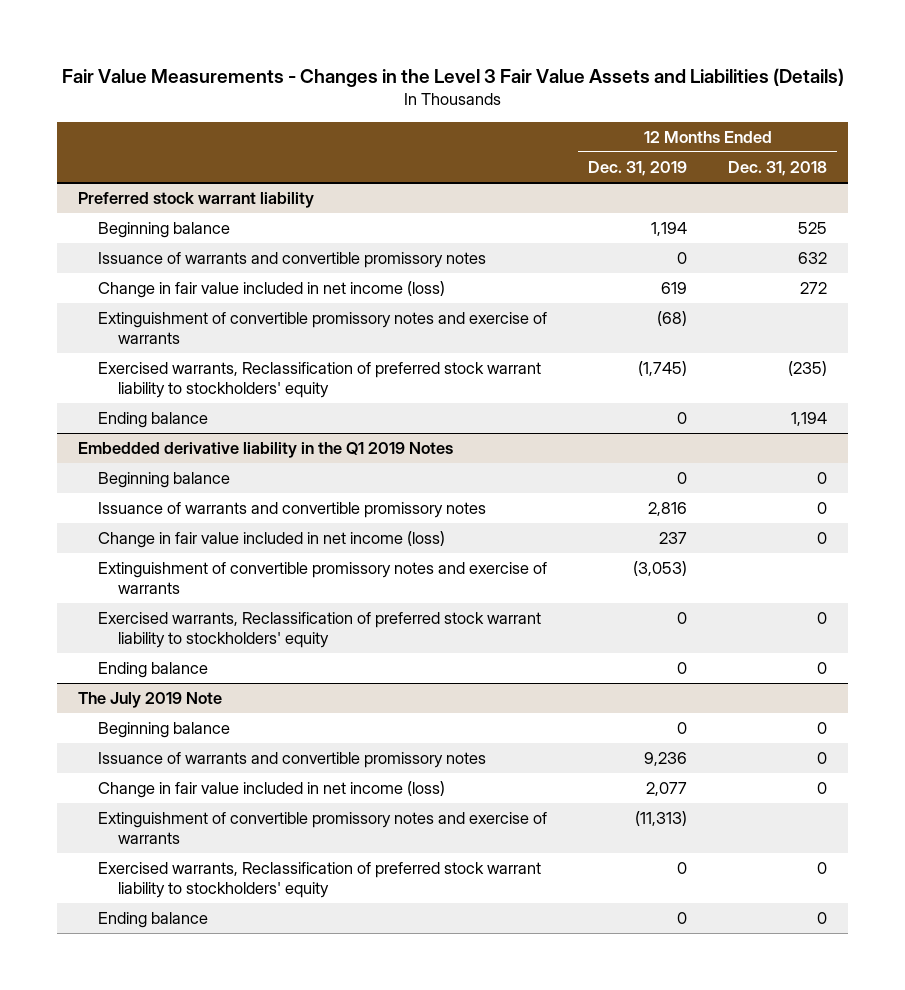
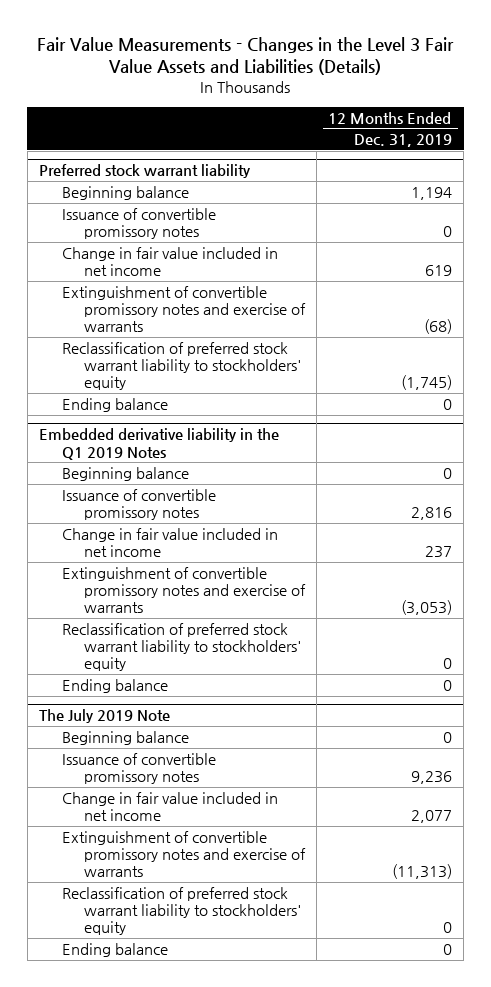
- | 12 Months Ended Dec. 31, 2019 | 12 Months Ended Dec. 31, 2018
+ | 12 Months Ended Dec. 31, 2019
@ Preferred stock warrant liability
- Issuance of warrants and convertible promissory notes | 0 | 632
- Change in fair value included in net income (loss) | 619 | 272
+ Issuance of convertible promissory notes | 0
+ Change in fair value included in net income | 619
- Exercised warrants, Reclassification of preferred stock warrant liability to stockholders' equity | (1,745) | (235)
+ Reclassification of preferred stock warrant liability to stockholders' equity | (1,745)
@ Embedded derivative liability in the Q1 2019 Notes
- Issuance of warrants and convertible promissory notes | 2,816 | 0
- Change in fair value included in net income (loss) | 237 | 0
+ Issuance of convertible promissory notes | 2,816
+ Change in fair value included in net income | 237
- Exercised warrants, Reclassification of preferred stock warrant liability to stockholders' equity | 0 | 0
+ Reclassification of preferred stock warrant liability to stockholders' equity | 0
@ The July 2019 Note
- Issuance of warrants and convertible promissory notes | 9,236 | 0
- Change in fair value included in net income (loss) | 2,077 | 0
+ Issuance of convertible promissory notes | 9,236
+ Change in fair value included in net income | 2,077
- Exercised warrants, Reclassification of preferred stock warrant liability to stockholders' equity | 0 | 0
+ Reclassification of preferred stock warrant liability to stockholders' equity | 0

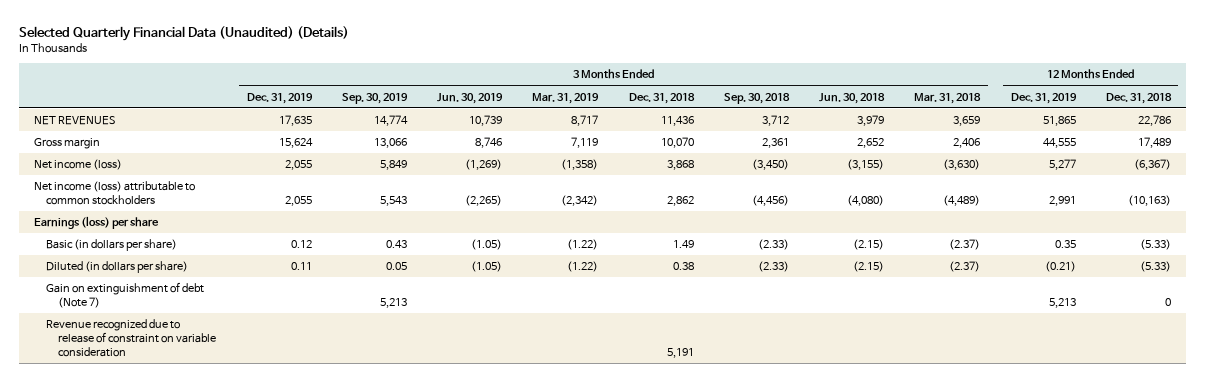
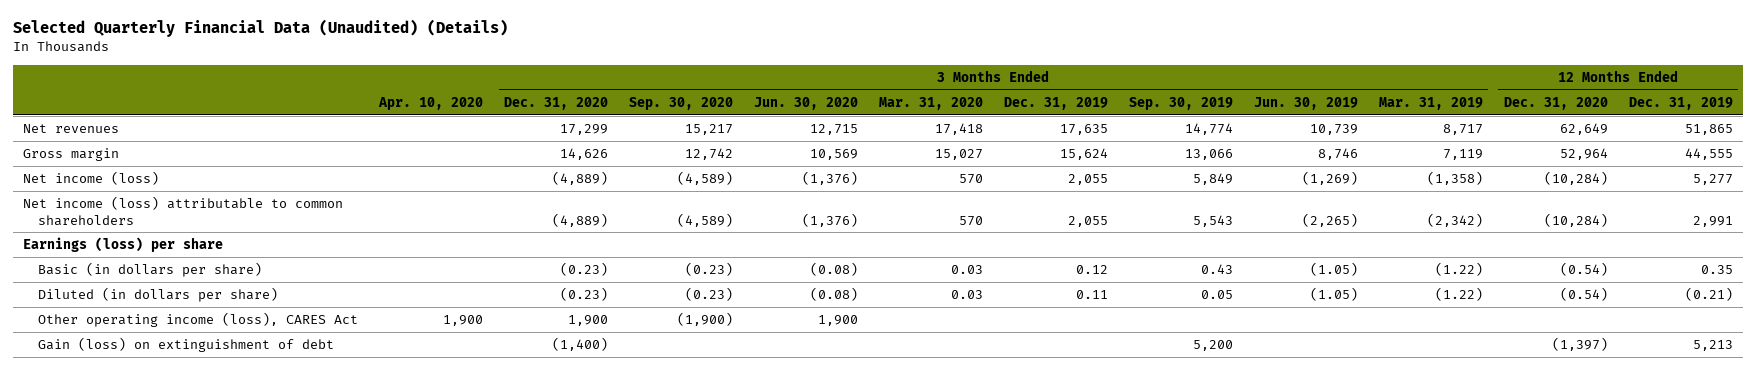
- | 3 Months Ended Dec. 31, 2019 | 3 Months Ended Sep. 30, 2019 | 3 Months Ended Jun. 30, 2019 | 3 Months Ended Mar. 31, 2019 | 3 Months Ended Dec. 31, 2018 | 3 Months Ended Sep. 30, 2018 | 3 Months Ended Jun. 30, 2018 | 3 Months Ended Mar. 31, 2018 | 12 Months Ended Dec. 31, 2019 | 12 Months Ended Dec. 31, 2018
+ | Apr. 10, 2020 | 3 Months Ended Dec. 31, 2020 | 3 Months Ended Sep. 30, 2020 | 3 Months Ended Jun. 30, 2020 | 3 Months Ended Mar. 31, 2020 | 3 Months Ended Dec. 31, 2019 | 3 Months Ended Sep. 30, 2019 | 3 Months Ended Jun. 30, 2019 | 3 Months Ended Mar. 31, 2019 | 12 Months Ended Dec. 31, 2020 | 12 Months Ended Dec. 31, 2019
- NET REVENUES | 17,635 | 14,774 | 10,739 | 8,717 | 11,436 | 3,712 | 3,979 | 3,659 | 51,865 | 22,786
+ Net revenues | | 17,299 | 15,217 | 12,715 | 17,418 | 17,635 | 14,774 | 10,739 | 8,717 | 62,649 | 51,865
- Net income (loss) attributable to common stockholders | 2,055 | 5,543 | (2,265) | (2,342) | 2,862 | (4,456) | (4,080) | (4,489) | 2,991 | (10,163)
+ Net income (loss) attributable to common shareholders | | (4,889) | (4,589) | (1,376) | 570 | 2,055 | 5,543 | (2,265) | (2,342) | (10,284) | 2,991
- Gain on extinguishment of debt (Note 7) | | 5,213 | | | | | | | 5,213 | 0
- Revenue recognized due to release of constraint on variable consideration | | | | | 5,191 | | | | |
+ Other operating income (loss), CARES Act | 1,900 | 1,900 | (1,900) | 1,900 | | | | | | |
+ Gain (loss) on extinguishment of debt | | (1,400) | | | | | 5,200 | | | (1,397) | 5,213

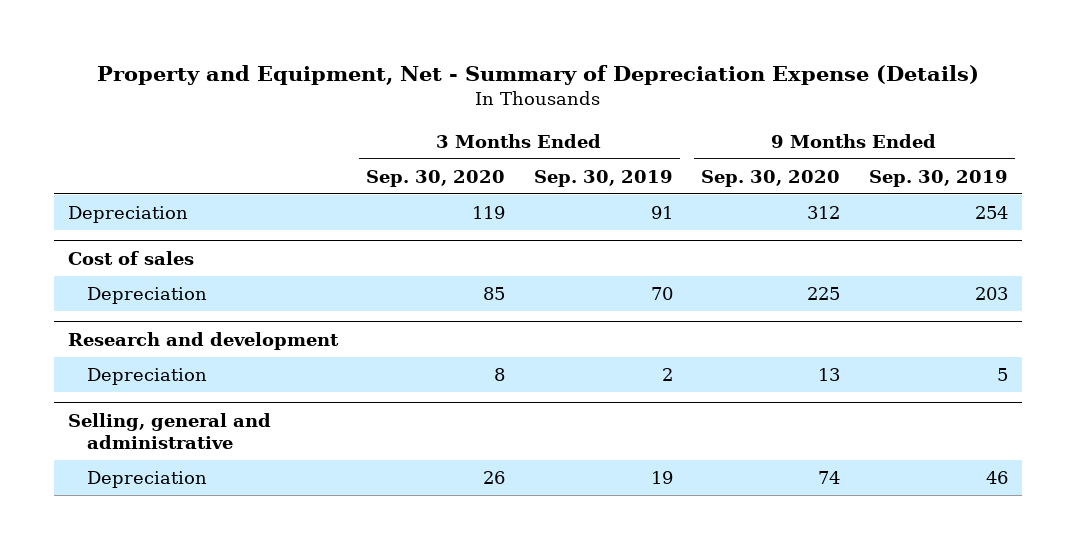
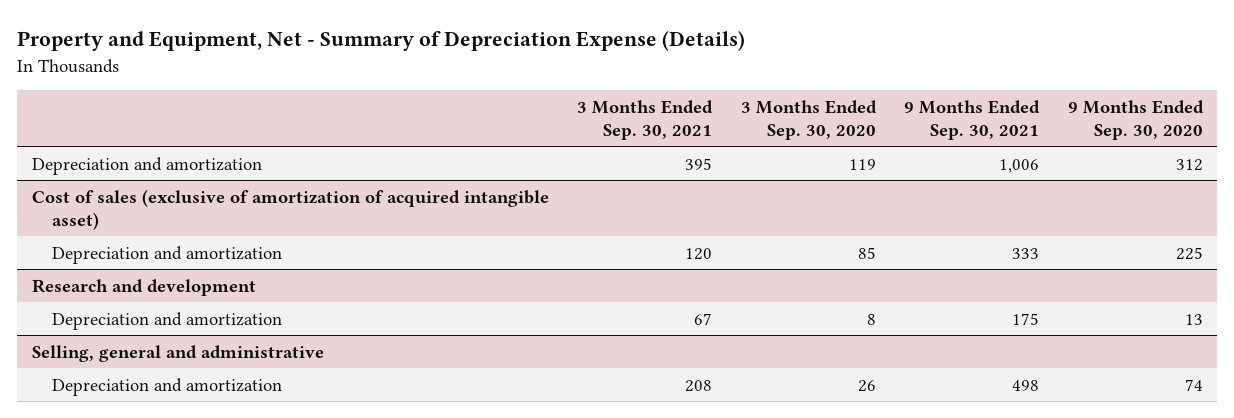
- | 3 Months Ended Sep. 30, 2020 | 3 Months Ended Sep. 30, 2019 | 9 Months Ended Sep. 30, 2020 | 9 Months Ended Sep. 30, 2019
+ | 3 Months Ended Sep. 30, 2021 | 3 Months Ended Sep. 30, 2020 | 9 Months Ended Sep. 30, 2021 | 9 Months Ended Sep. 30, 2020
- Depreciation | 119 | 91 | 312 | 254
- Cost of sales
- Depreciation | 85 | 70 | 225 | 203
+ Depreciation and amortization | 395 | 119 | 1,006 | 312
+ Cost of sales (exclusive of amortization of acquired intangible asset)
+ Depreciation and amortization | 120 | 85 | 333 | 225
@ Research and development
- Depreciation | 8 | 2 | 13 | 5
+ Depreciation and amortization | 67 | 8 | 175 | 13
@ Selling, general and administrative
- Depreciation | 26 | 19 | 74 | 46
+ Depreciation and amortization | 208 | 26 | 498 | 74

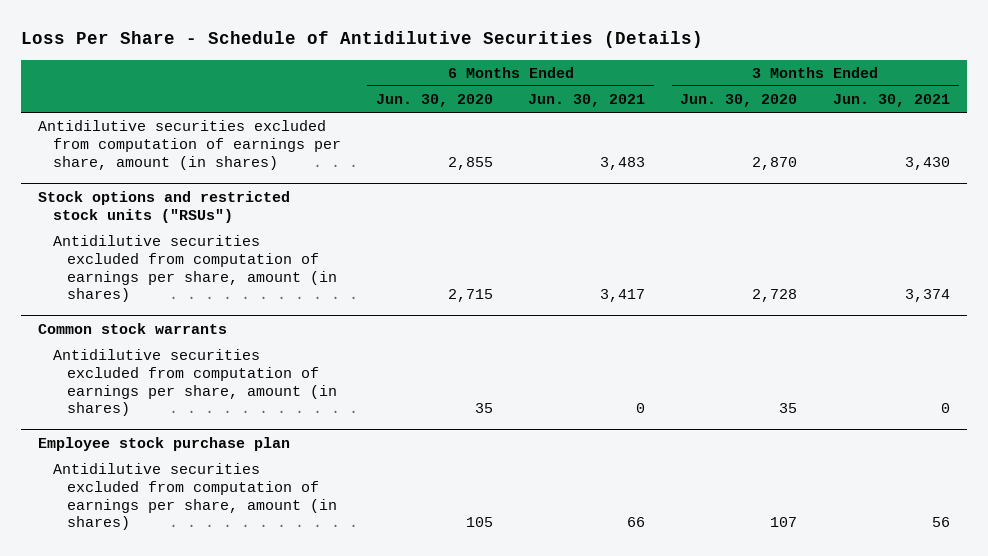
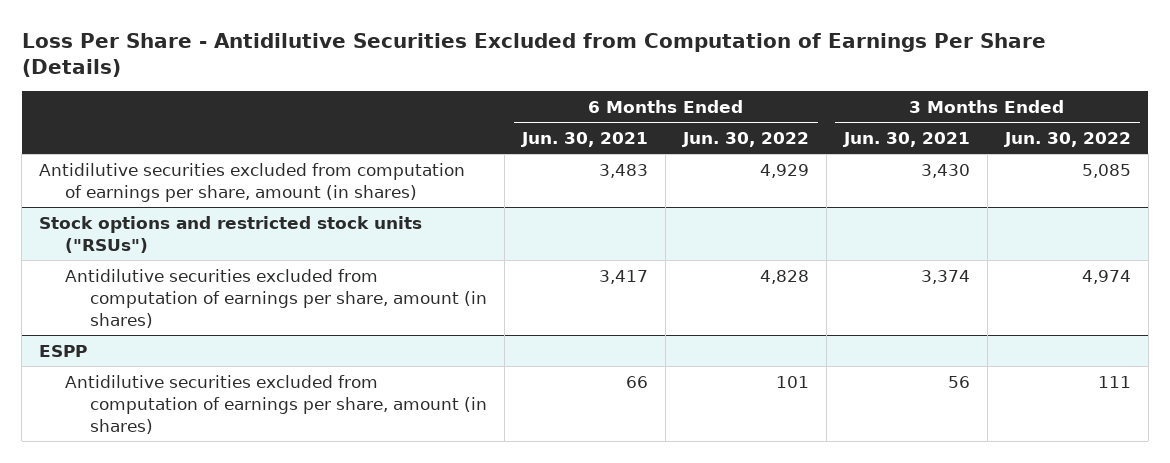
- Loss Per Share - Schedule of Antidilutive Securities (Details)
+ Loss Per Share - Antidilutive Securities Excluded from Computation of Earnings Per Share (Details)
- | 6 Months Ended Jun. 30, 2020 | 6 Months Ended Jun. 30, 2021 | 3 Months Ended Jun. 30, 2020 | 3 Months Ended Jun. 30, 2021
+ | 6 Months Ended Jun. 30, 2021 | 6 Months Ended Jun. 30, 2022 | 3 Months Ended Jun. 30, 2021 | 3 Months Ended Jun. 30, 2022
- Common stock warrants
- Antidilutive securities excluded from computation of earnings per share, amount (in shares) | 35 | 0 | 35 | 0
- Employee stock purchase plan
+ ESPP

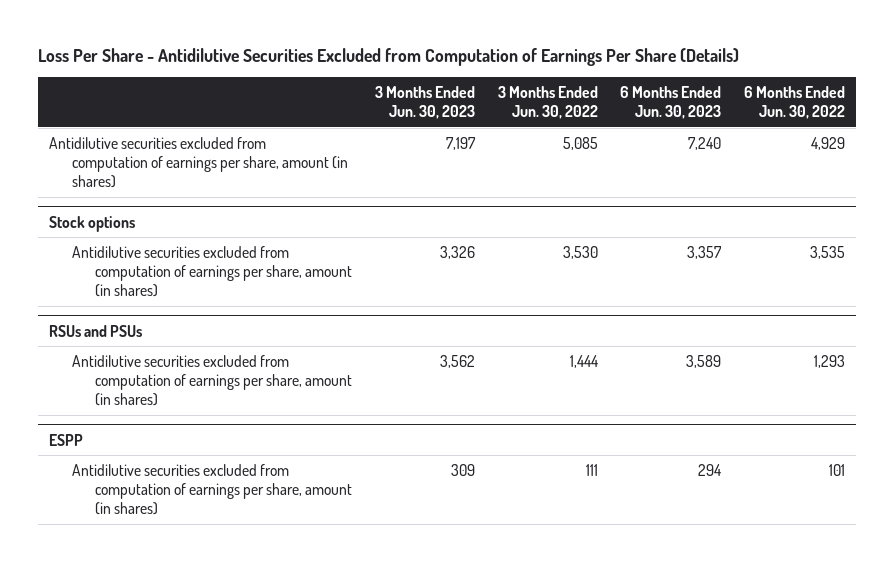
- | 6 Months Ended Jun. 30, 2021 | 6 Months Ended Jun. 30, 2022 | 3 Months Ended Jun. 30, 2021 | 3 Months Ended Jun. 30, 2022
+ | 3 Months Ended Jun. 30, 2023 | 3 Months Ended Jun. 30, 2022 | 6 Months Ended Jun. 30, 2023 | 6 Months Ended Jun. 30, 2022
- Stock options and restricted stock units ("RSUs")
- Antidilutive securities excluded from computation of earnings per share, amount (in shares) | 3,417 | 4,828 | 3,374 | 4,974
+ Stock options
+ Antidilutive securities excluded from computation of earnings per share, amount (in shares) | 3,326 | 3,530 | 3,357 | 3,535
+ RSUs and PSUs
+ Antidilutive securities excluded from computation of earnings per share, amount (in shares) | 3,562 | 1,444 | 3,589 | 1,293

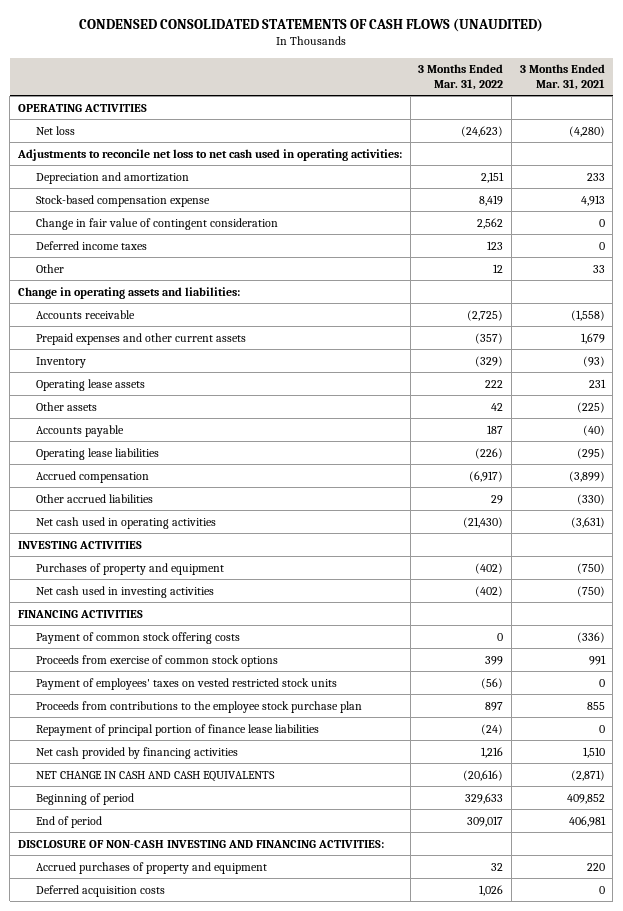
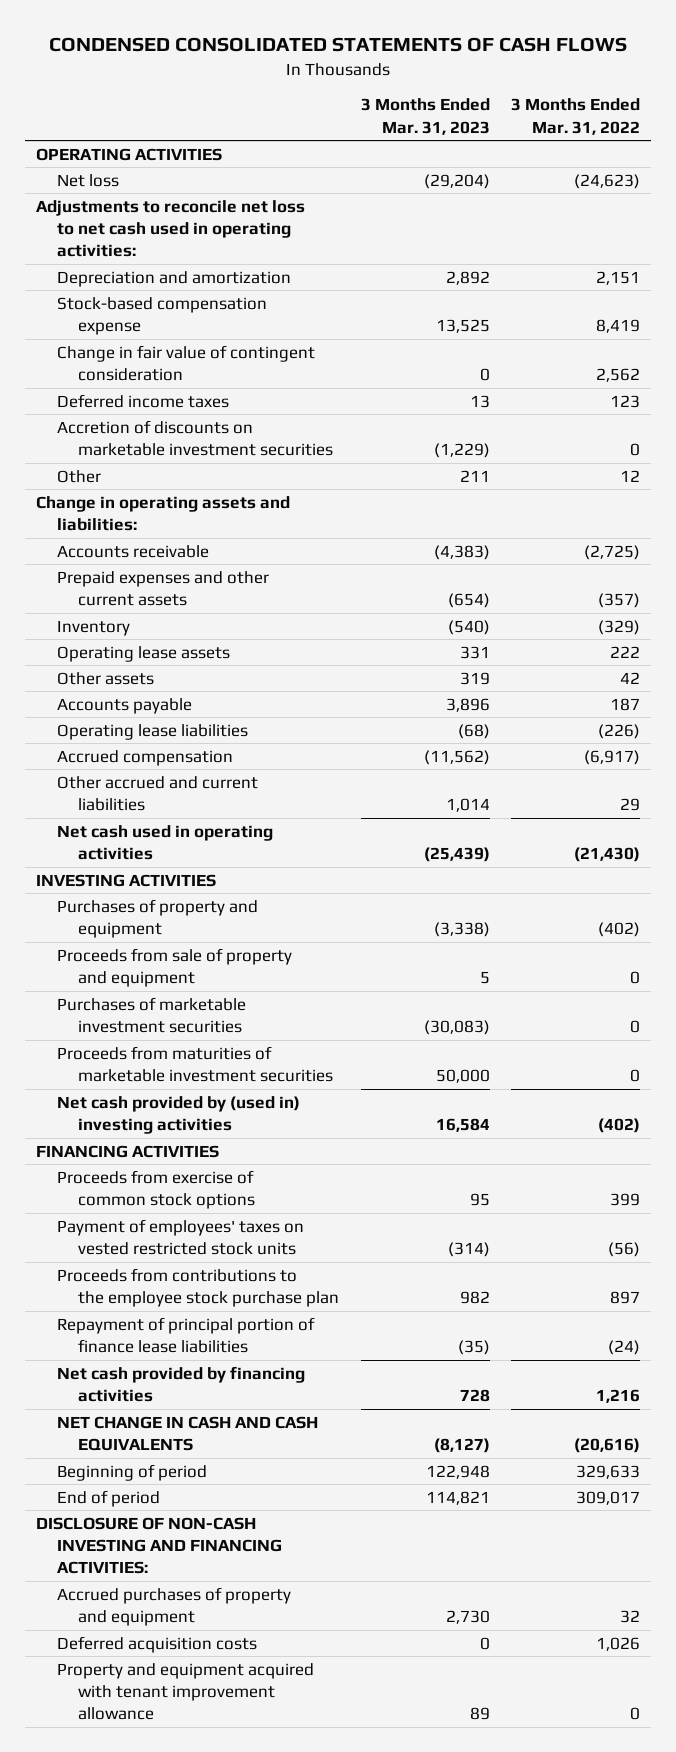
- CONDENSED CONSOLIDATED STATEMENTS OF CASH FLOWS (UNAUDITED)
+ CONDENSED CONSOLIDATED STATEMENTS OF CASH FLOWS
- | 3 Months Ended Mar. 31, 2022 | 3 Months Ended Mar. 31, 2021
+ | 3 Months Ended Mar. 31, 2023 | 3 Months Ended Mar. 31, 2022
+ Accretion of discounts on marketable investment securities | (1,229) | 0
- Other accrued liabilities | 29 | (330)
+ Other accrued and current liabilities | 1,014 | 29
- Net cash used in investing activities | (402) | (750)
+ Proceeds from sale of property and equipment | 5 | 0
+ Purchases of marketable investment securities | (30,083) | 0
+ Proceeds from maturities of marketable investment securities | 50,000 | 0
+ Net cash provided by (used in) investing activities | 16,584 | (402)
- Payment of common stock offering costs | 0 | (336)
+ Property and equipment acquired with tenant improvement allowance | 89 | 0

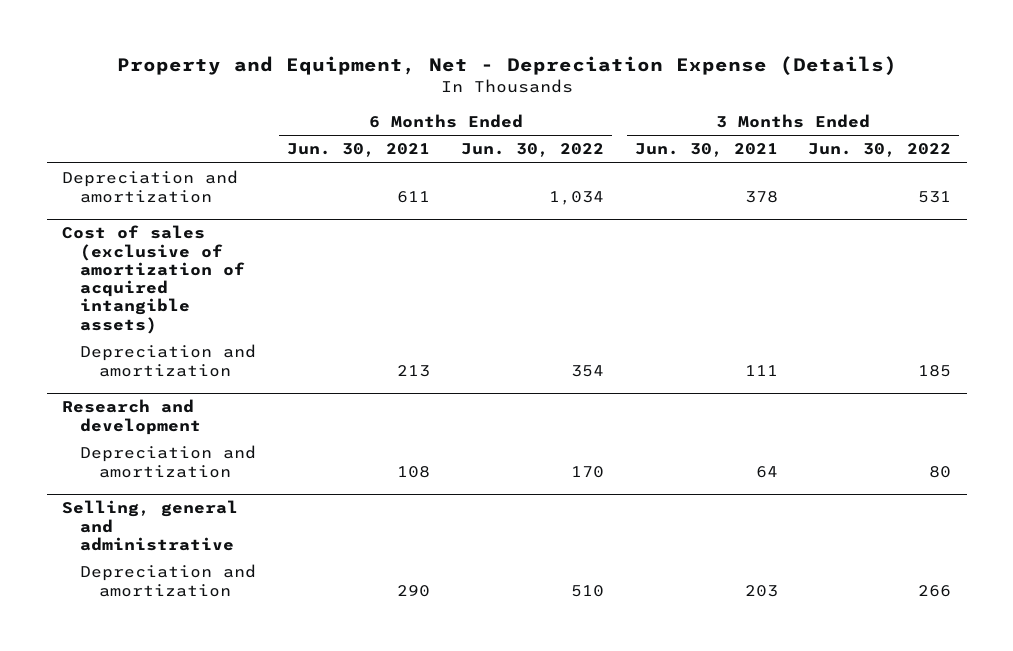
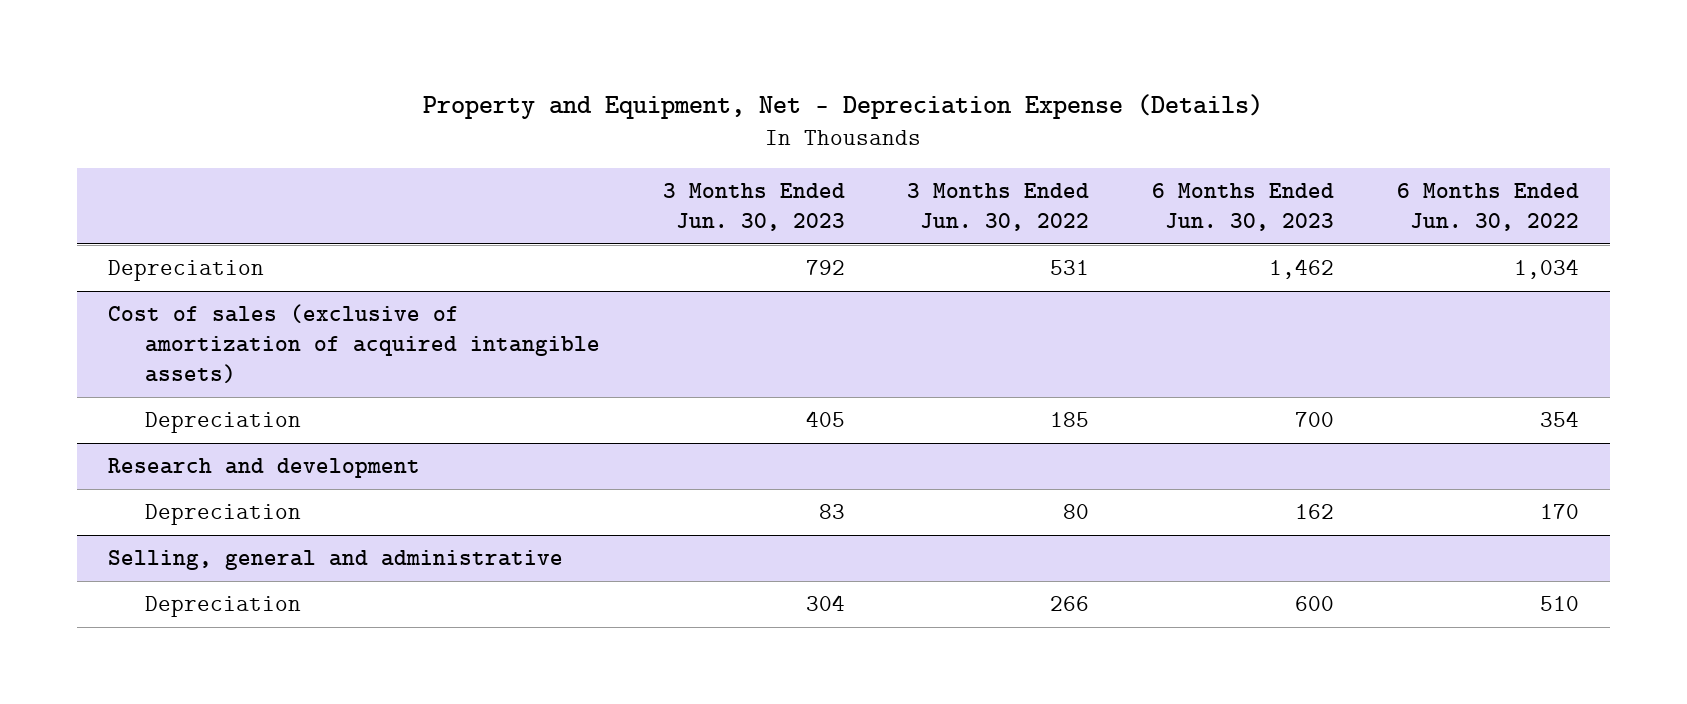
- | 6 Months Ended Jun. 30, 2021 | 6 Months Ended Jun. 30, 2022 | 3 Months Ended Jun. 30, 2021 | 3 Months Ended Jun. 30, 2022
+ | 3 Months Ended Jun. 30, 2023 | 3 Months Ended Jun. 30, 2022 | 6 Months Ended Jun. 30, 2023 | 6 Months Ended Jun. 30, 2022
- Depreciation and amortization | 611 | 1,034 | 378 | 531
+ Depreciation | 792 | 531 | 1,462 | 1,034
@ Cost of sales (exclusive of amortization of acquired intangible assets)
- Depreciation and amortization | 213 | 354 | 111 | 185
+ Depreciation | 405 | 185 | 700 | 354
@ Research and development
- Depreciation and amortization | 108 | 170 | 64 | 80
+ Depreciation | 83 | 80 | 162 | 170
@ Selling, general and administrative
- Depreciation and amortization | 290 | 510 | 203 | 266
+ Depreciation | 304 | 266 | 600 | 510

